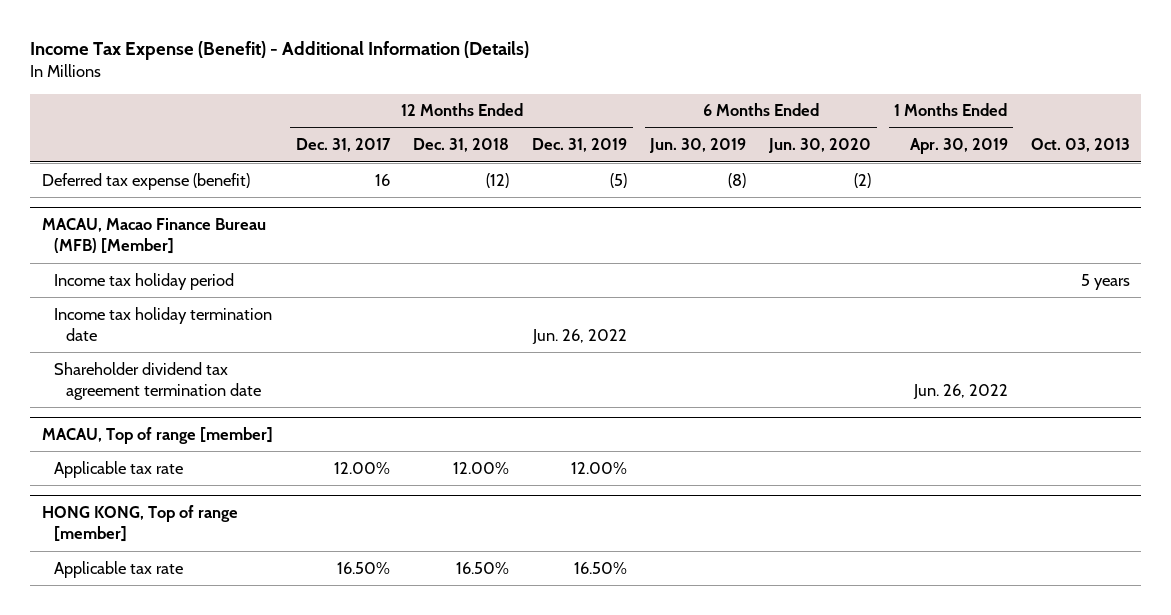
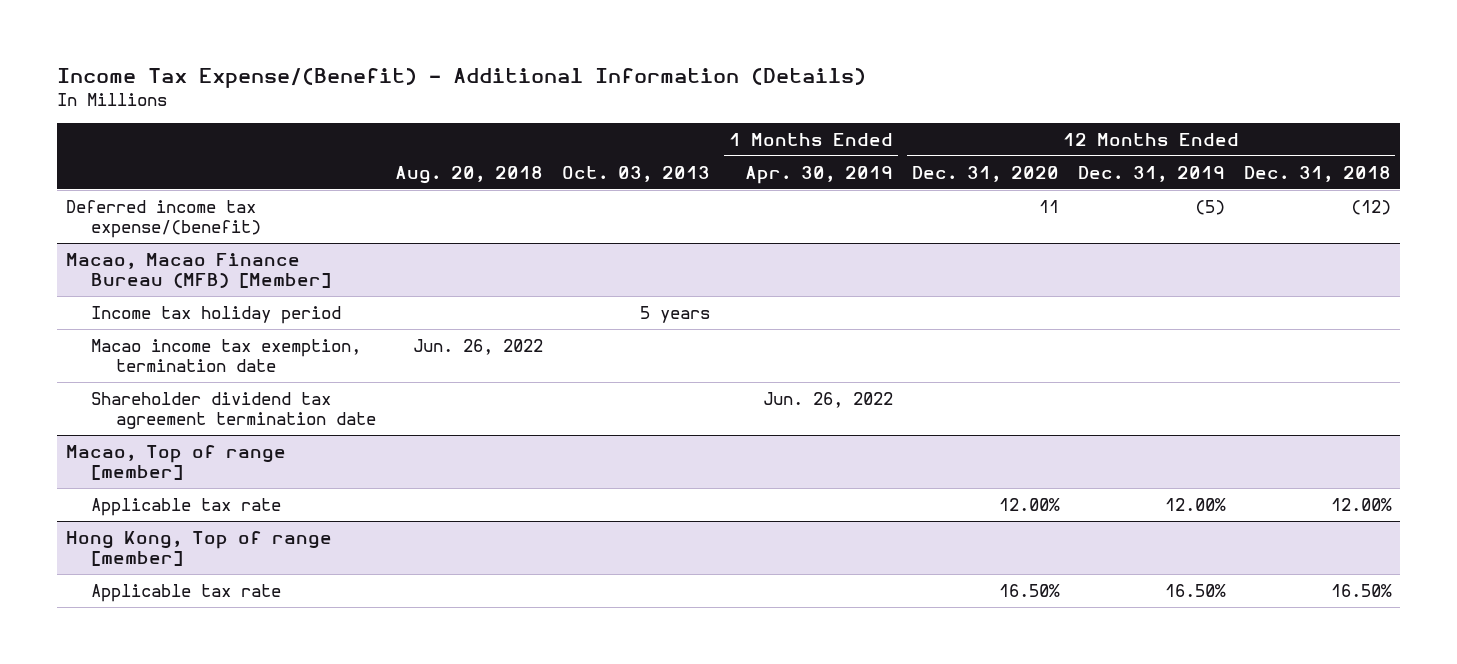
- Income Tax Expense (Benefit) - Additional Information (Details)
+ Income Tax Expense/(Benefit) - Additional Information (Details)
- | 12 Months Ended Dec. 31, 2017 | 12 Months Ended Dec. 31, 2018 | 12 Months Ended Dec. 31, 2019 | 6 Months Ended Jun. 30, 2019 | 6 Months Ended Jun. 30, 2020 | 1 Months Ended Apr. 30, 2019 | Oct. 03, 2013
+ | Aug. 20, 2018 | Oct. 03, 2013 | 1 Months Ended Apr. 30, 2019 | 12 Months Ended Dec. 31, 2020 | 12 Months Ended Dec. 31, 2019 | 12 Months Ended Dec. 31, 2018
- Deferred tax expense (benefit) | 16 | (12) | (5) | (8) | (2) | |
- MACAU, Macao Finance Bureau (MFB) [Member]
+ Deferred income tax expense/(benefit) | | | | 11 | (5) | (12)
+ Macao, Macao Finance Bureau (MFB) [Member]
- Income tax holiday termination date | | | Jun. 26, 2022 | | | |
+ Macao income tax exemption, termination date | Jun. 26, 2022 | | | | |
- MACAU, Top of range [member]
+ Macao, Top of range [member]
- HONG KONG, Top of range [member]
+ Hong Kong, Top of range [member]

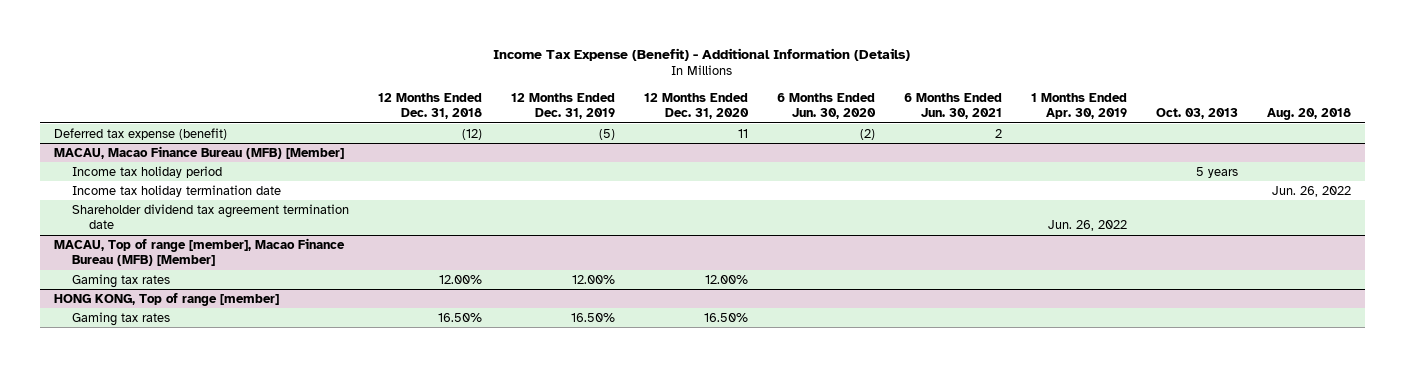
- Income Tax Expense/(Benefit) - Additional Information (Details)
+ Income Tax Expense (Benefit) - Additional Information (Details)
- | Aug. 20, 2018 | Oct. 03, 2013 | 1 Months Ended Apr. 30, 2019 | 12 Months Ended Dec. 31, 2020 | 12 Months Ended Dec. 31, 2019 | 12 Months Ended Dec. 31, 2018
+ | 12 Months Ended Dec. 31, 2018 | 12 Months Ended Dec. 31, 2019 | 12 Months Ended Dec. 31, 2020 | 6 Months Ended Jun. 30, 2020 | 6 Months Ended Jun. 30, 2021 | 1 Months Ended Apr. 30, 2019 | Oct. 03, 2013 | Aug. 20, 2018
- Deferred income tax expense/(benefit) | | | | 11 | (5) | (12)
- Macao, Macao Finance Bureau (MFB) [Member]
+ Deferred tax expense (benefit) | (12) | (5) | 11 | (2) | 2 | | |
+ MACAU, Macao Finance Bureau (MFB) [Member]
- Macao income tax exemption, termination date | Jun. 26, 2022 | | | | |
+ Income tax holiday termination date | | | | | | | | Jun. 26, 2022
- Macao, Top of range [member]
- Applicable tax rate | | | | 12.00% | 12.00% | 12.00%
- Hong Kong, Top of range [member]
- Applicable tax rate | | | | 16.50% | 16.50% | 16.50%
+ MACAU, Top of range [member], Macao Finance Bureau (MFB) [Member]
+ Gaming tax rates | 12.00% | 12.00% | 12.00% | | | | |
+ HONG KONG, Top of range [member]
+ Gaming tax rates | 16.50% | 16.50% | 16.50% | | | | |

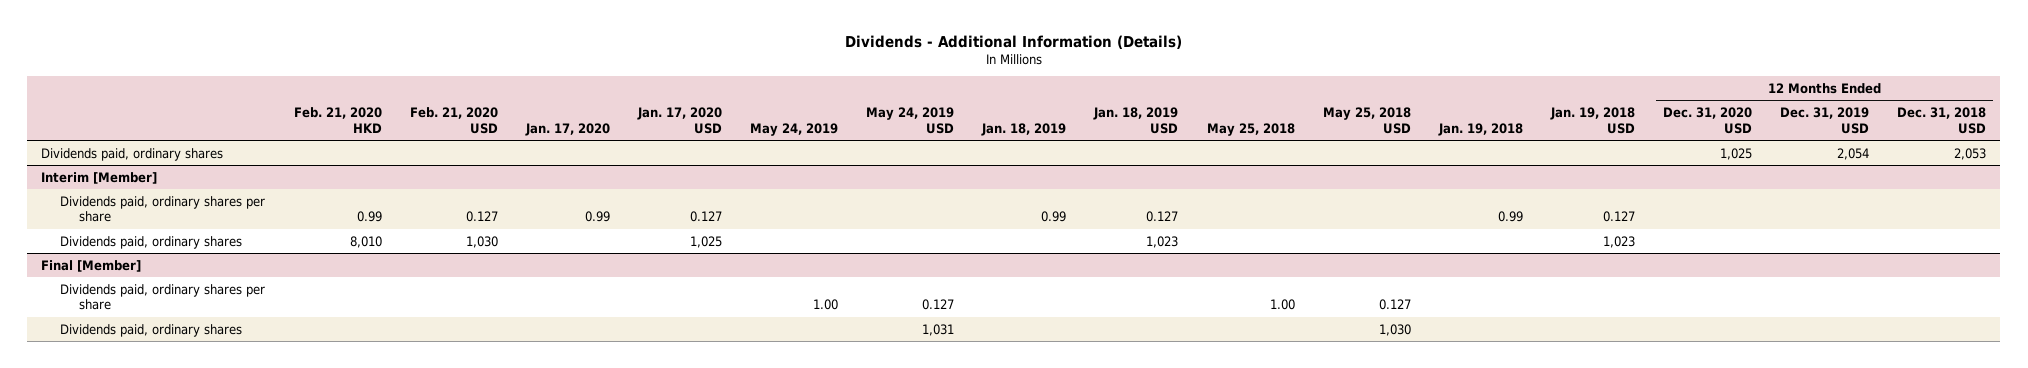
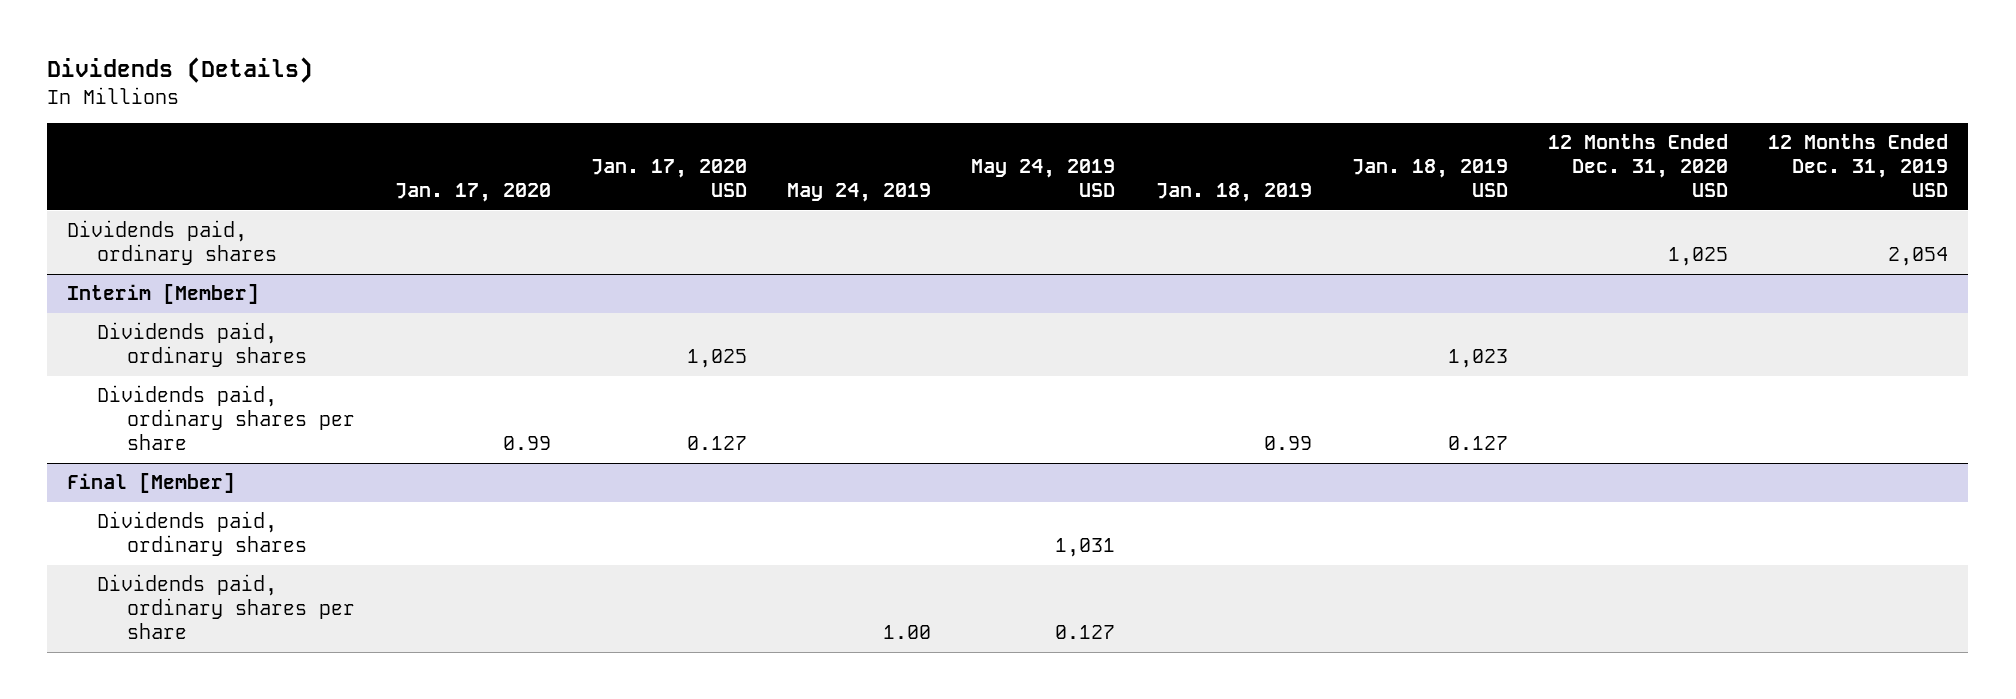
- Dividends - Additional Information (Details)
+ Dividends (Details)
- | Feb. 21, 2020 HKD | Feb. 21, 2020 USD | Jan. 17, 2020 | Jan. 17, 2020 USD | May 24, 2019 | May 24, 2019 USD | Jan. 18, 2019 | Jan. 18, 2019 USD | May 25, 2018 | May 25, 2018 USD | Jan. 19, 2018 | Jan. 19, 2018 USD | 12 Months Ended Dec. 31, 2020 USD | 12 Months Ended Dec. 31, 2019 USD | 12 Months Ended Dec. 31, 2018 USD
+ | Jan. 17, 2020 | Jan. 17, 2020 USD | May 24, 2019 | May 24, 2019 USD | Jan. 18, 2019 | Jan. 18, 2019 USD | 12 Months Ended Dec. 31, 2020 USD | 12 Months Ended Dec. 31, 2019 USD
@ Interim [Member]
moved down: Dividends paid, ordinary shares per share | 0.99 | 0.127 | | | 0.99 | 0.127 | |
@ Final [Member]
moved down: Dividends paid, ordinary shares per share | | | 1.00 | 0.127 | | | |

